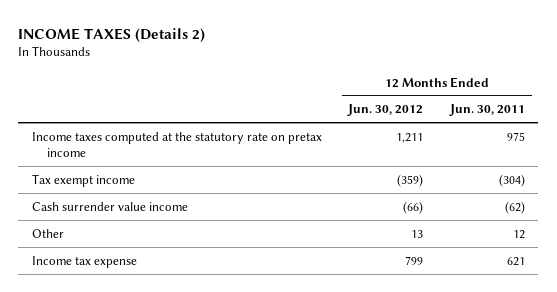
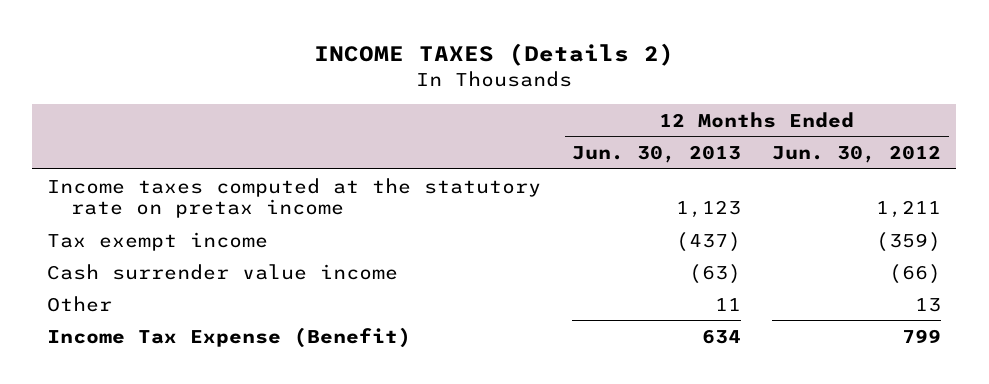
- | 12 Months Ended Jun. 30, 2012 | 12 Months Ended Jun. 30, 2011
+ | 12 Months Ended Jun. 30, 2013 | 12 Months Ended Jun. 30, 2012
- Income tax expense | 799 | 621
+ Income Tax Expense (Benefit) | 634 | 799

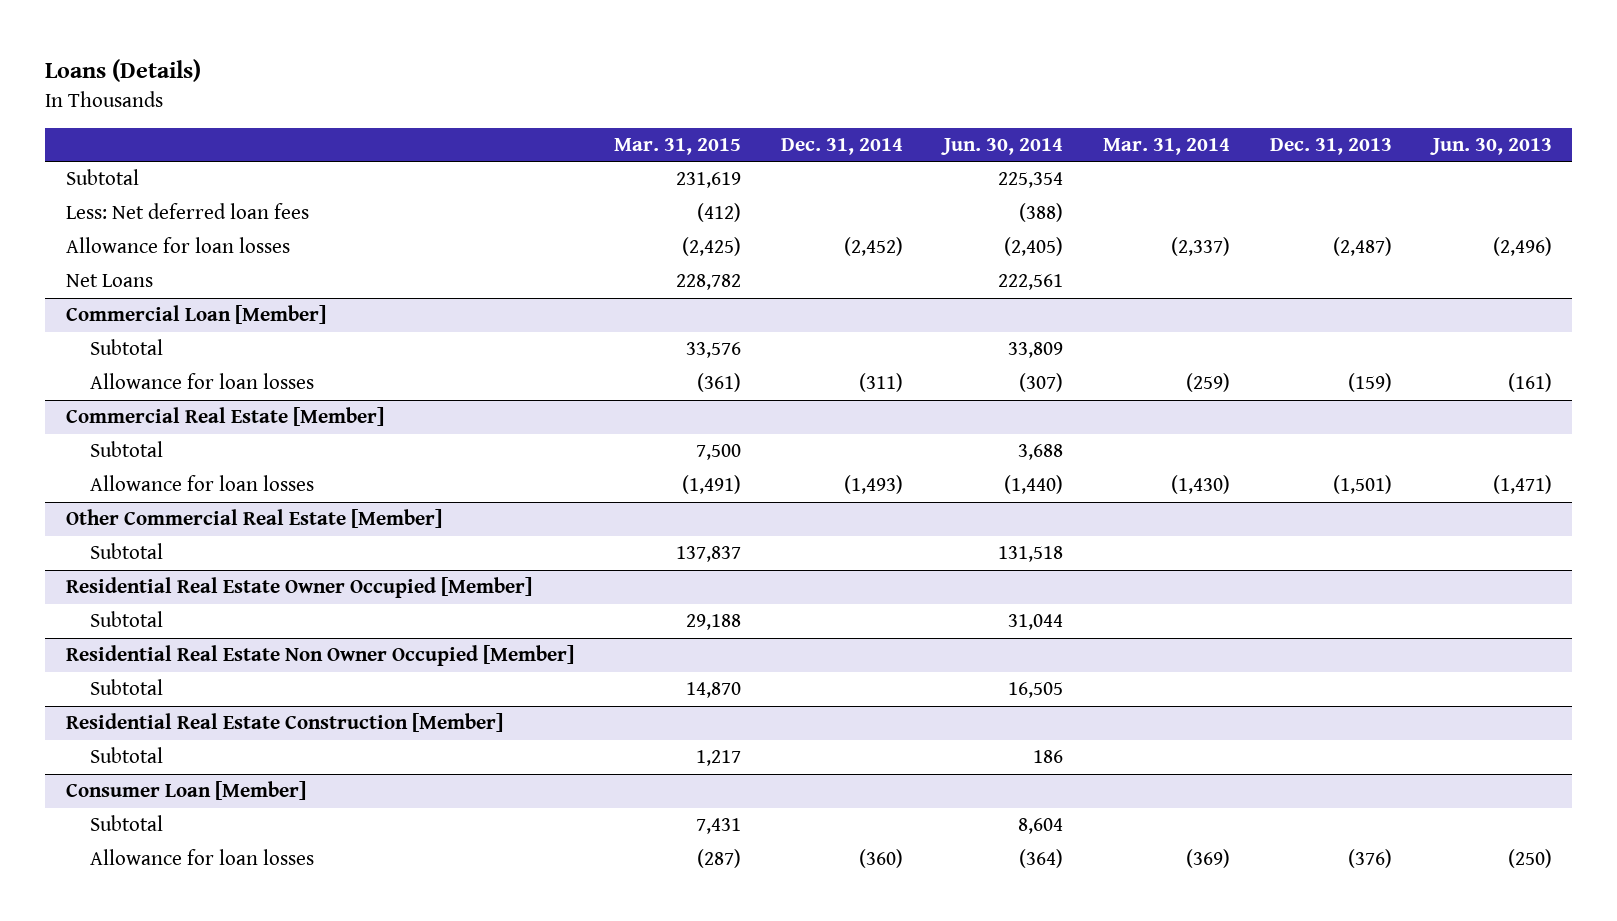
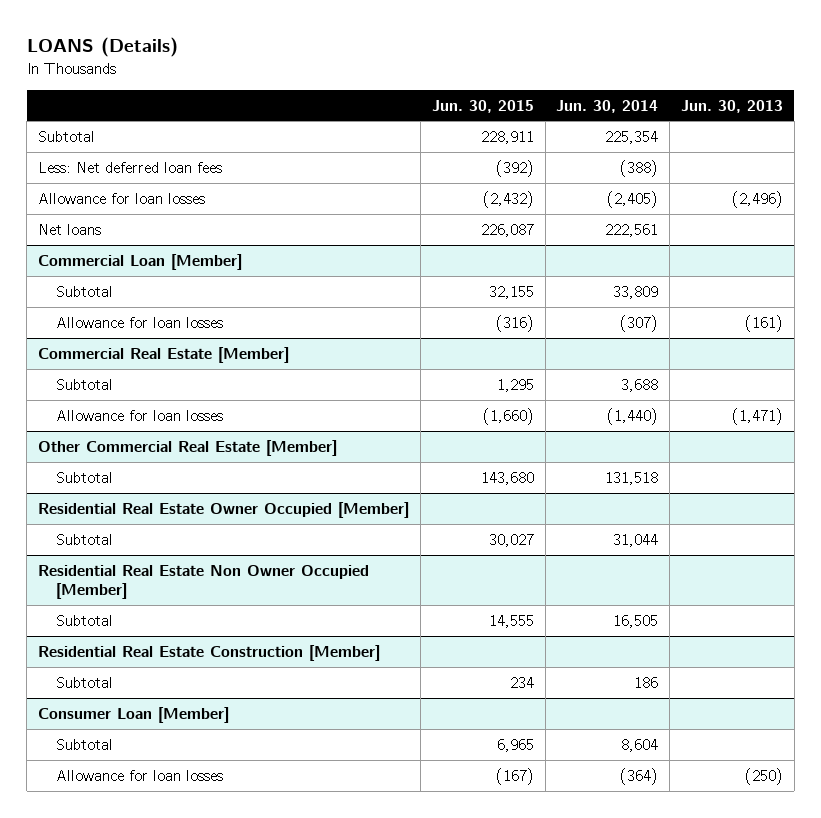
- Loans (Details)
+ LOANS (Details)
- | Mar. 31, 2015 | Dec. 31, 2014 | Jun. 30, 2014 | Mar. 31, 2014 | Dec. 31, 2013 | Jun. 30, 2013
+ | Jun. 30, 2015 | Jun. 30, 2014 | Jun. 30, 2013
- Net Loans | 228,782 | | 222,561 | | |
+ Net loans | 226,087 | 222,561 |

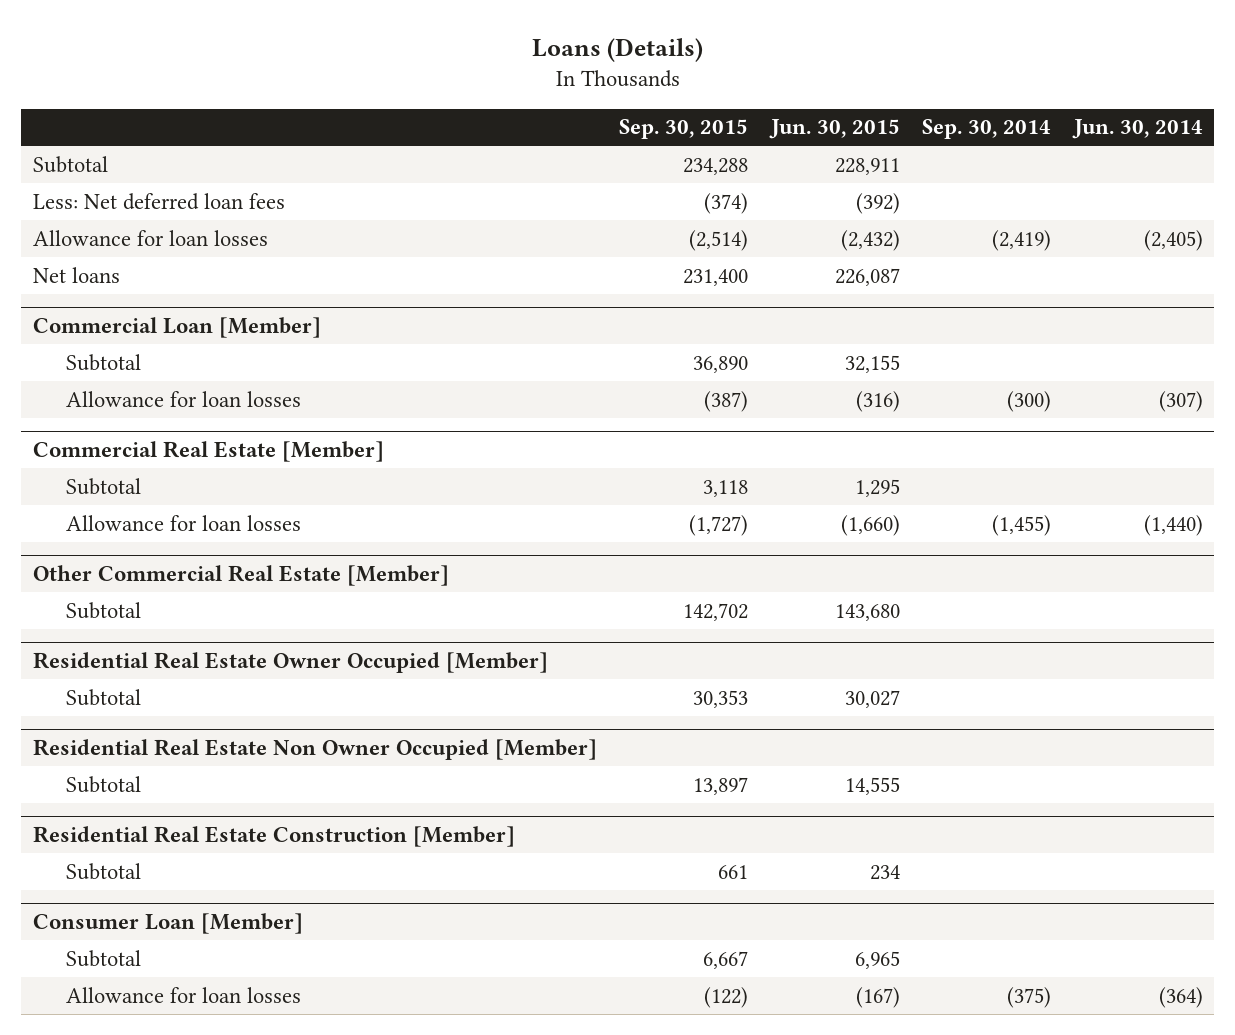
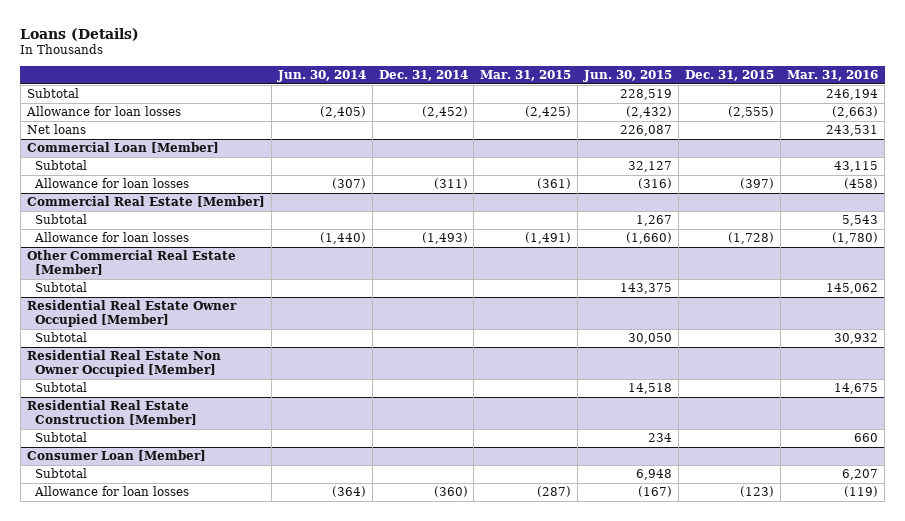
- | Sep. 30, 2015 | Jun. 30, 2015 | Sep. 30, 2014 | Jun. 30, 2014
+ | Jun. 30, 2014 | Dec. 31, 2014 | Mar. 31, 2015 | Jun. 30, 2015 | Dec. 31, 2015 | Mar. 31, 2016
- Subtotal | 234,288 | 228,911 | |
- Less: Net deferred loan fees | (374) | (392) | |
+ Subtotal | | | | 228,519 | | 246,194
@ Commercial Loan [Member]
- Subtotal | 36,890 | 32,155 | |
+ Subtotal | | | | 32,127 | | 43,115
@ Commercial Real Estate [Member]
- Subtotal | 3,118 | 1,295 | |
+ Subtotal | | | | 1,267 | | 5,543
@ Other Commercial Real Estate [Member]
- Subtotal | 142,702 | 143,680 | |
+ Subtotal | | | | 143,375 | | 145,062
@ Residential Real Estate Owner Occupied [Member]
- Subtotal | 30,353 | 30,027 | |
+ Subtotal | | | | 30,050 | | 30,932
@ Residential Real Estate Non Owner Occupied [Member]
- Subtotal | 13,897 | 14,555 | |
+ Subtotal | | | | 14,518 | | 14,675
@ Consumer Loan [Member]
- Subtotal | 6,667 | 6,965 | |
+ Subtotal | | | | 6,948 | | 6,207

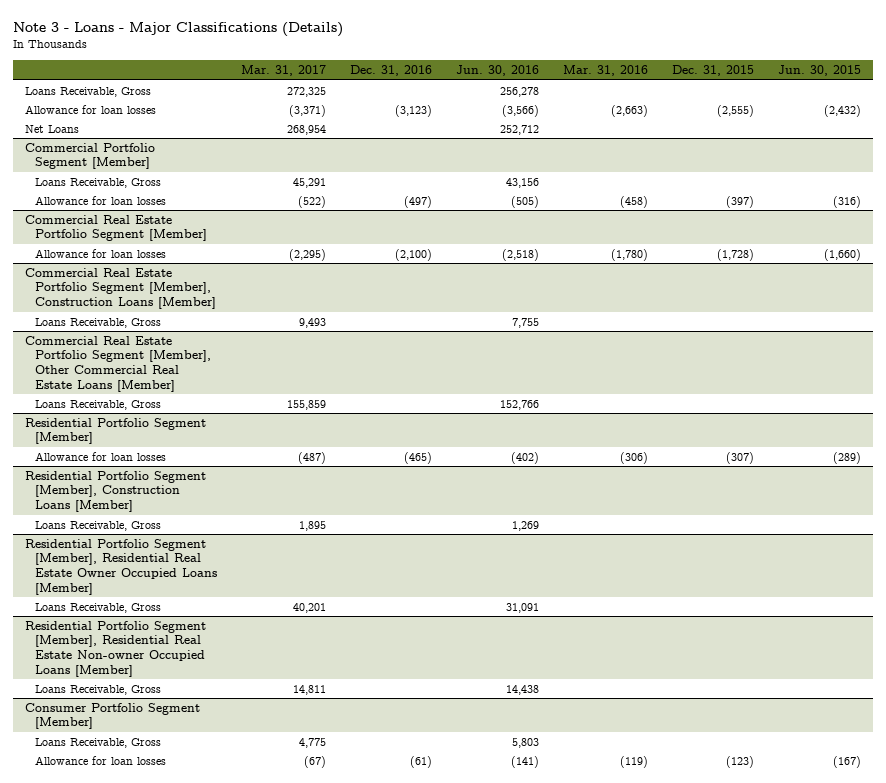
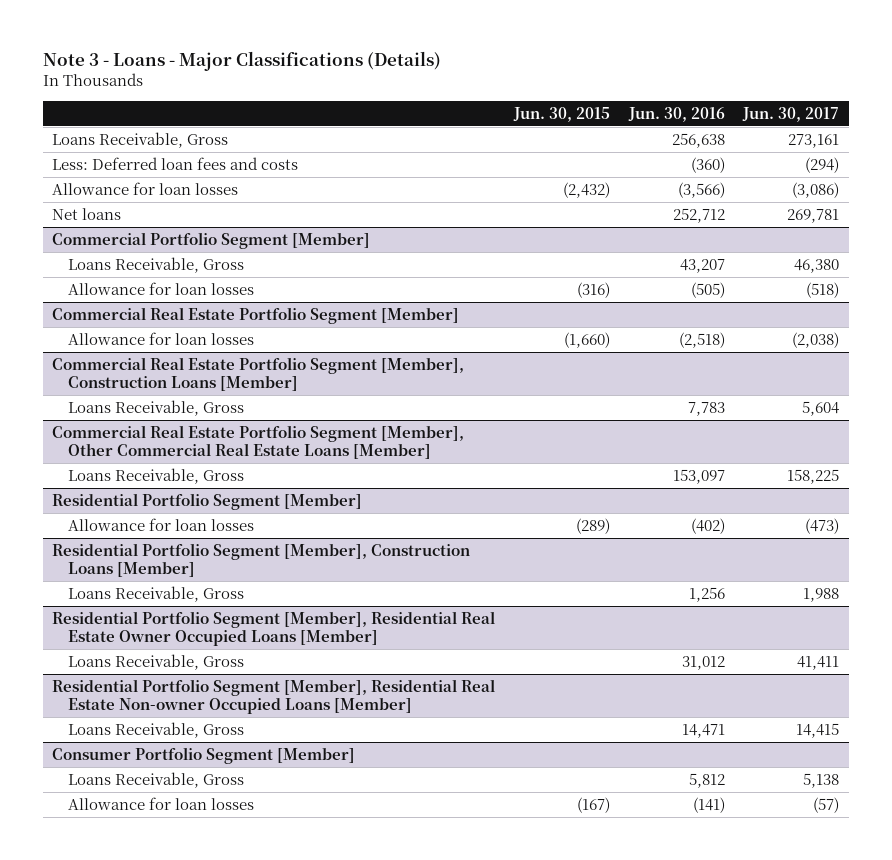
- | Mar. 31, 2017 | Dec. 31, 2016 | Jun. 30, 2016 | Mar. 31, 2016 | Dec. 31, 2015 | Jun. 30, 2015
+ | Jun. 30, 2015 | Jun. 30, 2016 | Jun. 30, 2017
- Loans Receivable, Gross | 272,325 | | 256,278 | | |
+ Loans Receivable, Gross | | 256,638 | 273,161
+ Less: Deferred loan fees and costs | | (360) | (294)
- Net Loans | 268,954 | | 252,712 | | |
+ Net loans | | 252,712 | 269,781
@ Commercial Portfolio Segment [Member]
- Loans Receivable, Gross | 45,291 | | 43,156 | | |
+ Loans Receivable, Gross | | 43,207 | 46,380
@ Commercial Real Estate Portfolio Segment [Member], Construction Loans [Member]
- Loans Receivable, Gross | 9,493 | | 7,755 | | |
+ Loans Receivable, Gross | | 7,783 | 5,604
@ Commercial Real Estate Portfolio Segment [Member], Other Commercial Real Estate Loans [Member]
- Loans Receivable, Gross | 155,859 | | 152,766 | | |
+ Loans Receivable, Gross | | 153,097 | 158,225
@ Residential Portfolio Segment [Member], Construction Loans [Member]
- Loans Receivable, Gross | 1,895 | | 1,269 | | |
+ Loans Receivable, Gross | | 1,256 | 1,988
@ Residential Portfolio Segment [Member], Residential Real Estate Owner Occupied Loans [Member]
- Loans Receivable, Gross | 40,201 | | 31,091 | | |
+ Loans Receivable, Gross | | 31,012 | 41,411
@ Residential Portfolio Segment [Member], Residential Real Estate Non-owner Occupied Loans [Member]
- Loans Receivable, Gross | 14,811 | | 14,438 | | |
+ Loans Receivable, Gross | | 14,471 | 14,415
@ Consumer Portfolio Segment [Member]
- Loans Receivable, Gross | 4,775 | | 5,803 | | |
+ Loans Receivable, Gross | | 5,812 | 5,138

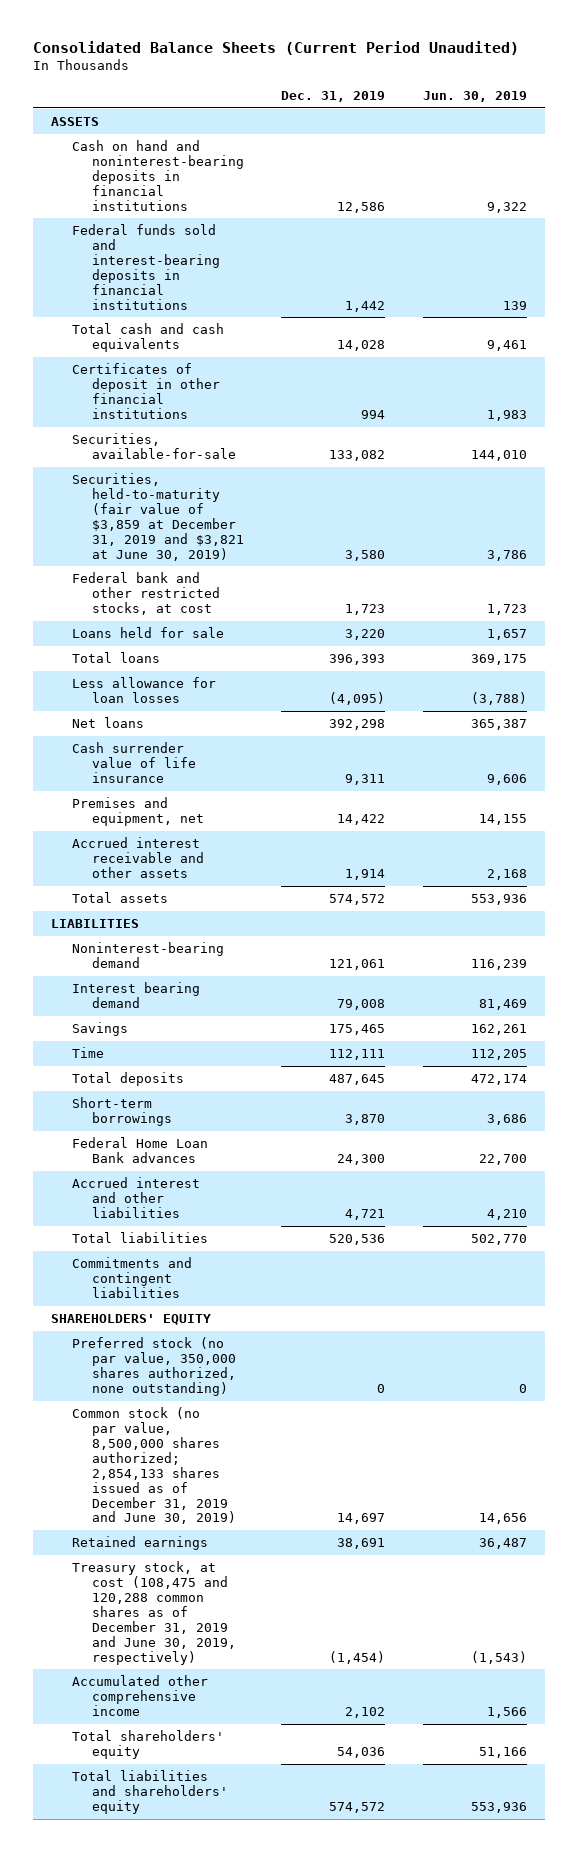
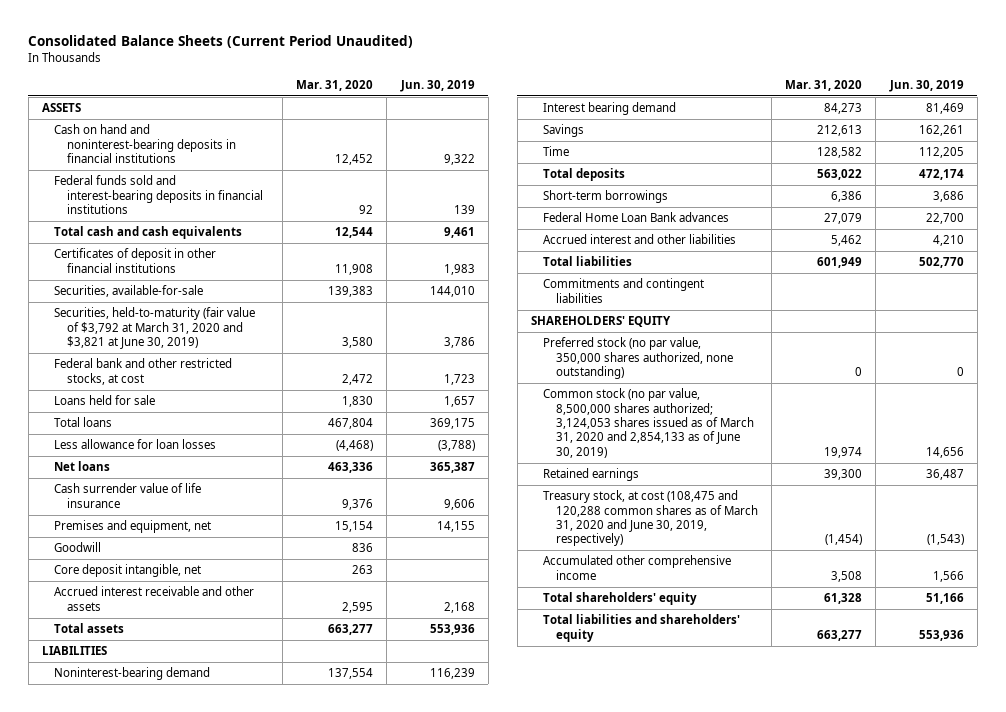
- | Dec. 31, 2019 | Jun. 30, 2019
+ | Mar. 31, 2020 | Jun. 30, 2019
- Securities, held-to-maturity (fair value of $3,859 at December 31, 2019 and $3,821 at June 30, 2019) | 3,580 | 3,786
+ Securities, held-to-maturity (fair value of $3,792 at March 31, 2020 and $3,821 at June 30, 2019) | 3,580 | 3,786
+ Goodwill | 836 |
+ Core deposit intangible, net | 263 |
- Common stock (no par value, 8,500,000 shares authorized; 2,854,133 shares issued as of December 31, 2019 and June 30, 2019) | 14,697 | 14,656
+ Common stock (no par value, 8,500,000 shares authorized; 3,124,053 shares issued as of March 31, 2020 and 2,854,133 as of June 30, 2019) | 19,974 | 14,656
- Treasury stock, at cost (108,475 and 120,288 common shares as of December 31, 2019 and June 30, 2019, respectively) | (1,454) | (1,543)
+ Treasury stock, at cost (108,475 and 120,288 common shares as of March 31, 2020 and June 30, 2019, respectively) | (1,454) | (1,543)

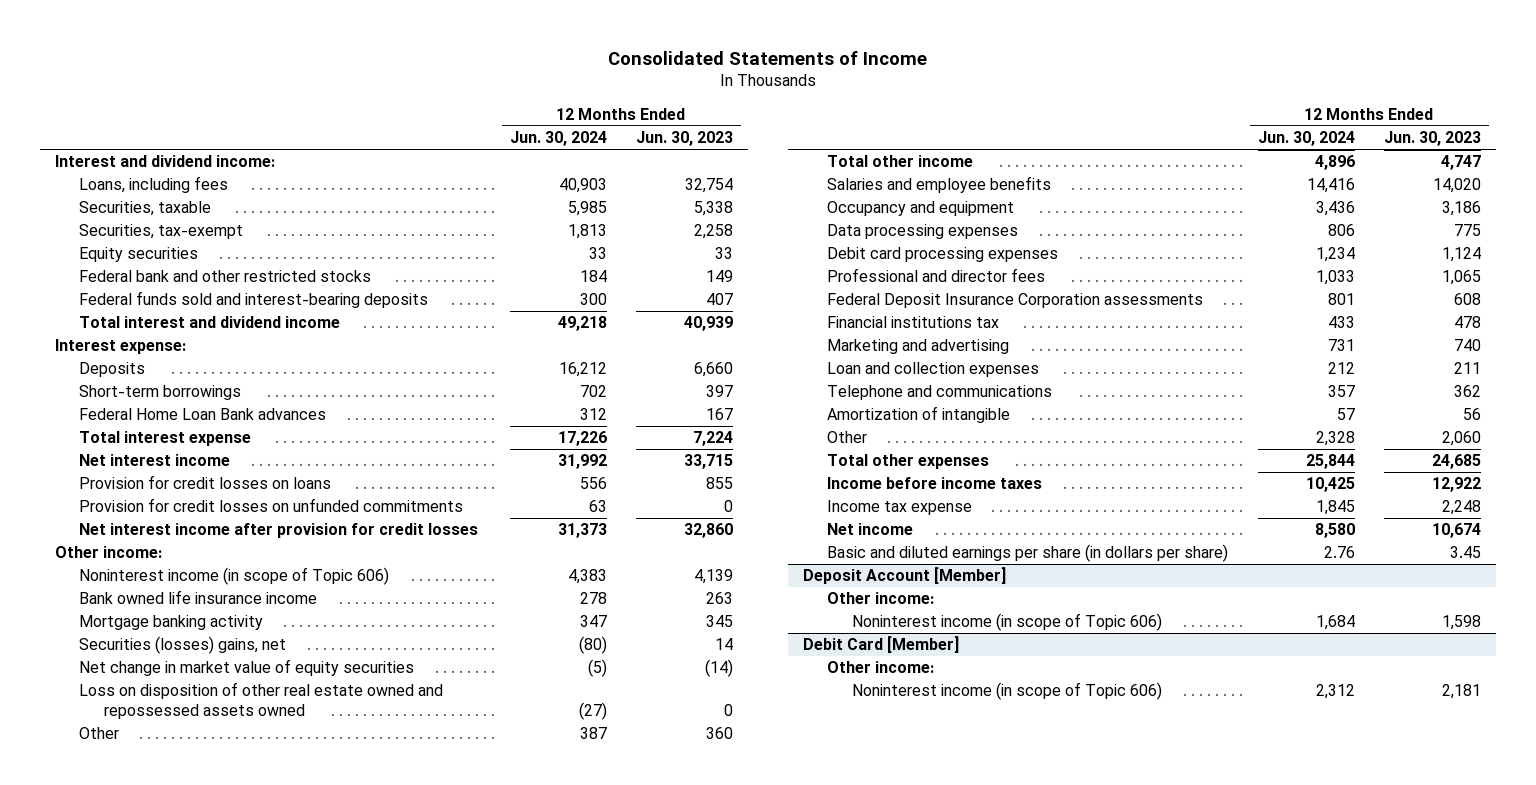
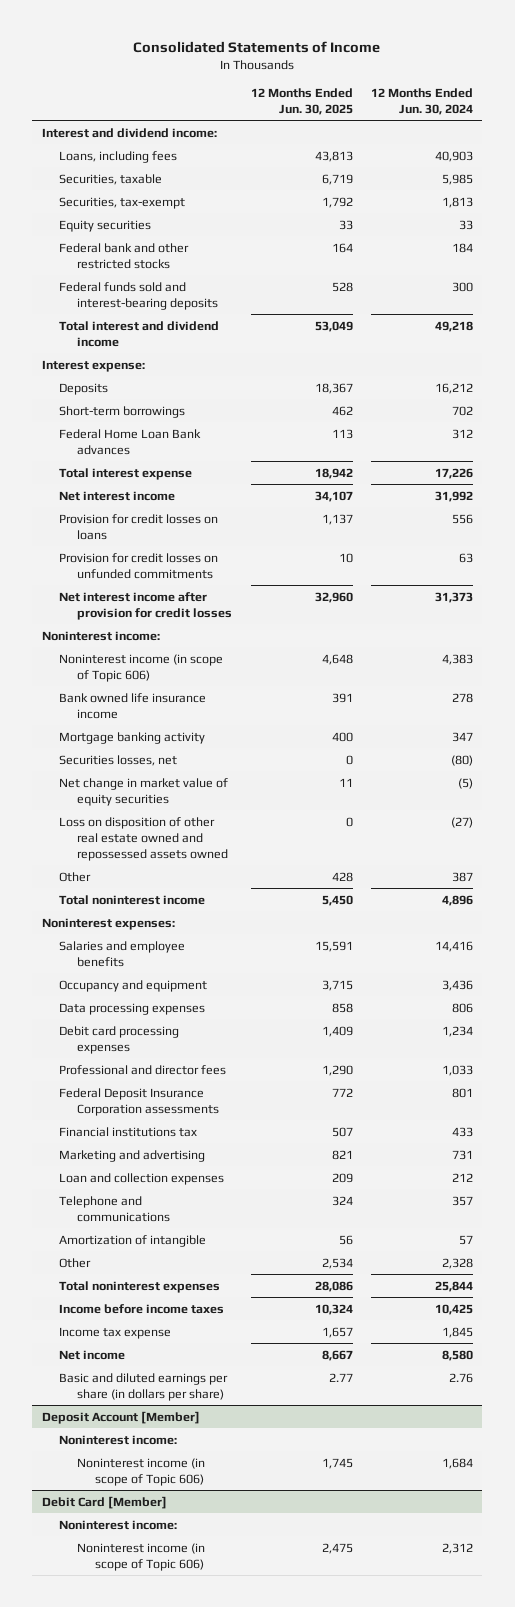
- | 12 Months Ended Jun. 30, 2024 | 12 Months Ended Jun. 30, 2023
+ | 12 Months Ended Jun. 30, 2025 | 12 Months Ended Jun. 30, 2024
- Other income:
+ Noninterest income:
- Securities (losses) gains, net | (80) | 14
+ Securities losses, net | 0 | (80)
- Total other income | 4,896 | 4,747
+ Total noninterest income | 5,450 | 4,896
+ Noninterest expenses:
- Total other expenses | 25,844 | 24,685
+ Total noninterest expenses | 28,086 | 25,844
@ Deposit Account [Member]
- Other income:
+ Noninterest income:
@ Debit Card [Member]
- Other income:
+ Noninterest income:

